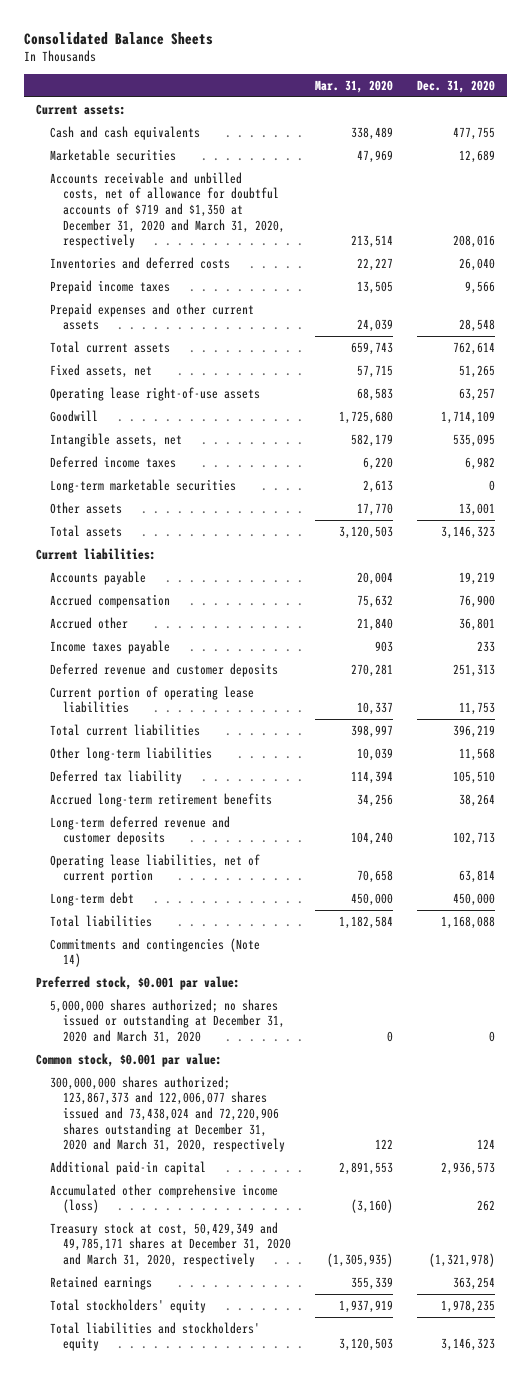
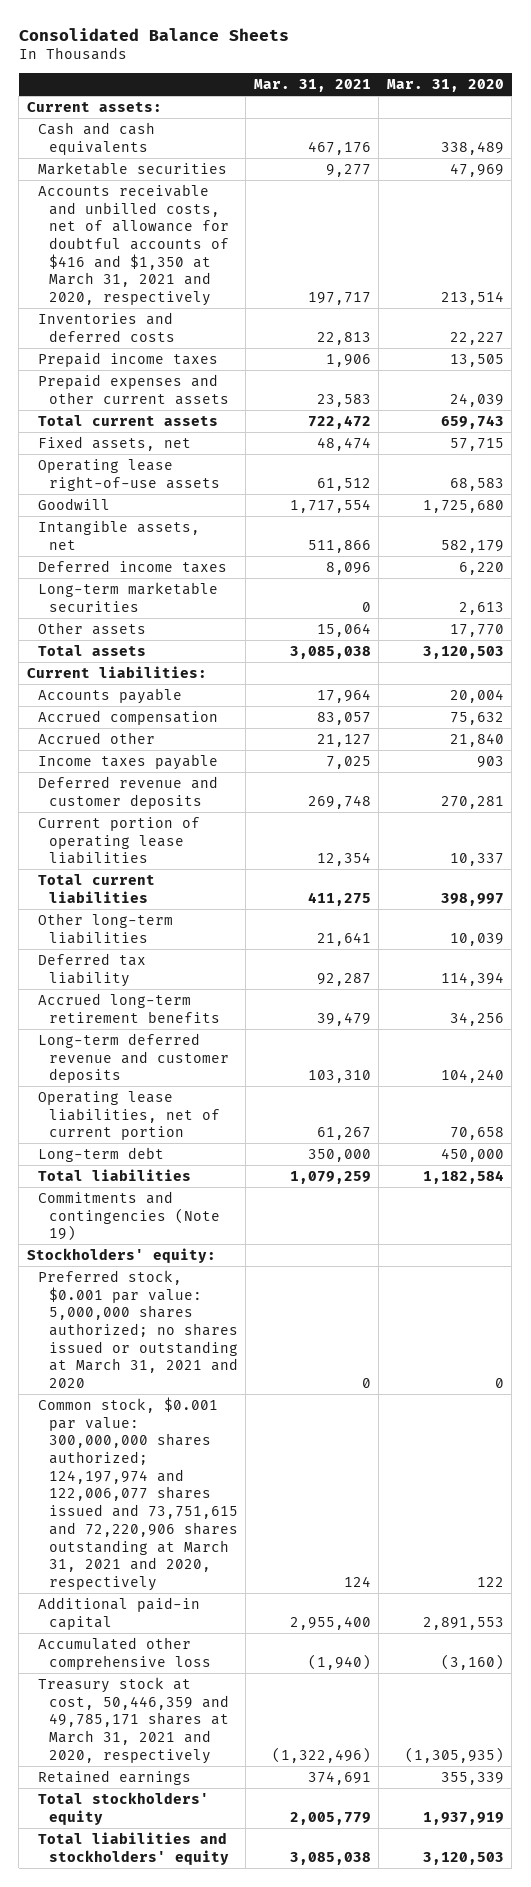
- | Mar. 31, 2020 | Dec. 31, 2020
+ | Mar. 31, 2021 | Mar. 31, 2020
- Accounts receivable and unbilled costs, net of allowance for doubtful accounts of $719 and $1,350 at December 31, 2020 and March 31, 2020, respectively | 213,514 | 208,016
+ Accounts receivable and unbilled costs, net of allowance for doubtful accounts of $416 and $1,350 at March 31, 2021 and 2020, respectively | 197,717 | 213,514
- Commitments and contingencies (Note 14)
- Preferred stock, $0.001 par value:
- 5,000,000 shares authorized; no shares issued or outstanding at December 31, 2020 and March 31, 2020 | 0 | 0
- Common stock, $0.001 par value:
- 300,000,000 shares authorized; 123,867,373 and 122,006,077 shares issued and 73,438,024 and 72,220,906 shares outstanding at December 31, 2020 and March 31, 2020, respectively | 122 | 124
+ Commitments and contingencies (Note 19)
+ Stockholders' equity:
+ Preferred stock, $0.001 par value: 5,000,000 shares authorized; no shares issued or outstanding at March 31, 2021 and 2020 | 0 | 0
+ Common stock, $0.001 par value: 300,000,000 shares authorized; 124,197,974 and 122,006,077 shares issued and 73,751,615 and 72,220,906 shares outstanding at March 31, 2021 and 2020, respectively | 124 | 122
- Accumulated other comprehensive income (loss) | (3,160) | 262
- Treasury stock at cost, 50,429,349 and 49,785,171 shares at December 31, 2020 and March 31, 2020, respectively | (1,305,935) | (1,321,978)
+ Accumulated other comprehensive loss | (1,940) | (3,160)
+ Treasury stock at cost, 50,446,359 and 49,785,171 shares at March 31, 2021 and 2020, respectively | (1,322,496) | (1,305,935)

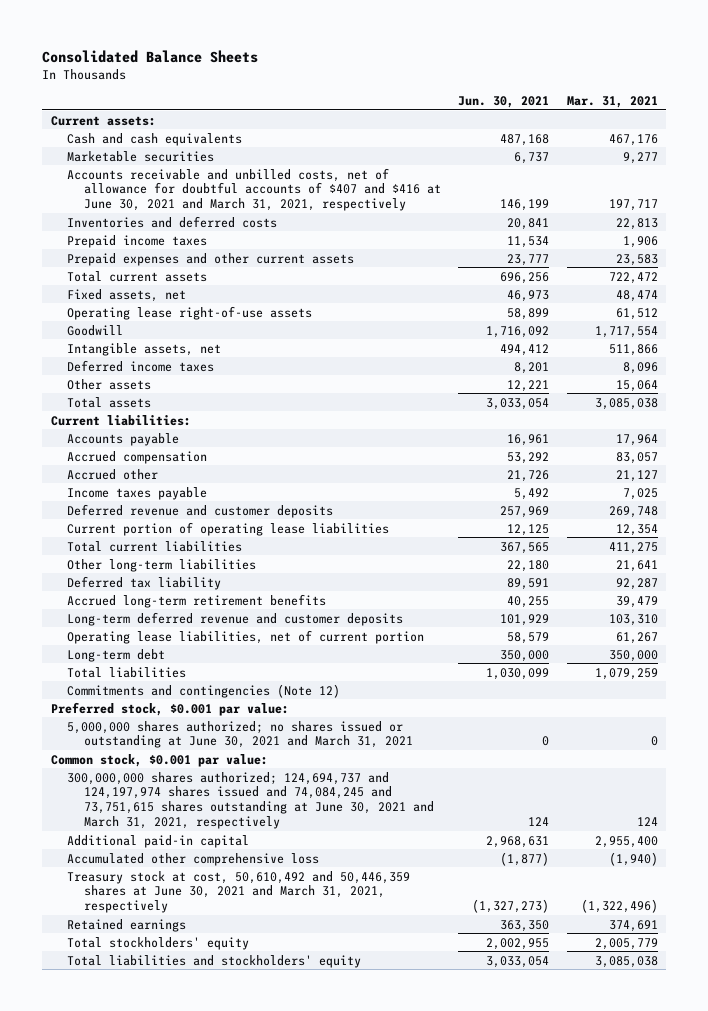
- | Mar. 31, 2021 | Mar. 31, 2020
+ | Jun. 30, 2021 | Mar. 31, 2021
- Accounts receivable and unbilled costs, net of allowance for doubtful accounts of $416 and $1,350 at March 31, 2021 and 2020, respectively | 197,717 | 213,514
+ Accounts receivable and unbilled costs, net of allowance for doubtful accounts of $407 and $416 at June 30, 2021 and March 31, 2021, respectively | 146,199 | 197,717
- Long-term marketable securities | 0 | 2,613
- Commitments and contingencies (Note 19)
- Stockholders' equity:
- Preferred stock, $0.001 par value: 5,000,000 shares authorized; no shares issued or outstanding at March 31, 2021 and 2020 | 0 | 0
- Common stock, $0.001 par value: 300,000,000 shares authorized; 124,197,974 and 122,006,077 shares issued and 73,751,615 and 72,220,906 shares outstanding at March 31, 2021 and 2020, respectively | 124 | 122
+ Commitments and contingencies (Note 12)
+ Preferred stock, $0.001 par value:
+ 5,000,000 shares authorized; no shares issued or outstanding at June 30, 2021 and March 31, 2021 | 0 | 0
+ Common stock, $0.001 par value:
+ 300,000,000 shares authorized; 124,694,737 and 124,197,974 shares issued and 74,084,245 and 73,751,615 shares outstanding at June 30, 2021 and March 31, 2021, respectively | 124 | 124
- Treasury stock at cost, 50,446,359 and 49,785,171 shares at March 31, 2021 and 2020, respectively | (1,322,496) | (1,305,935)
+ Treasury stock at cost, 50,610,492 and 50,446,359 shares at June 30, 2021 and March 31, 2021, respectively | (1,327,273) | (1,322,496)

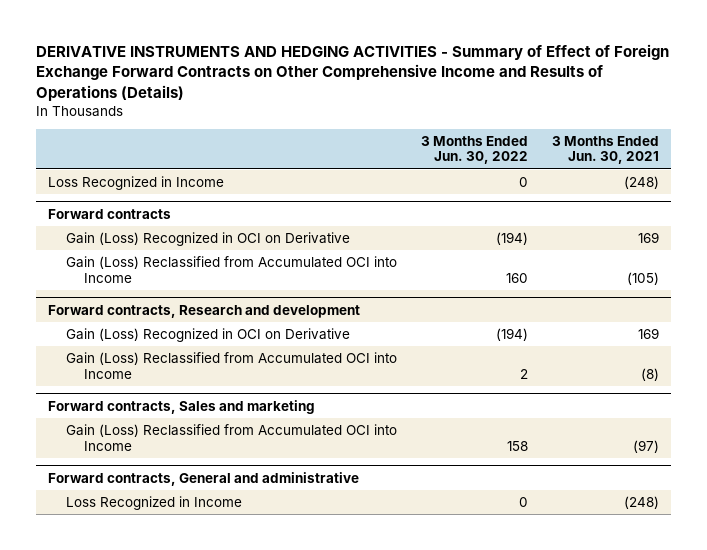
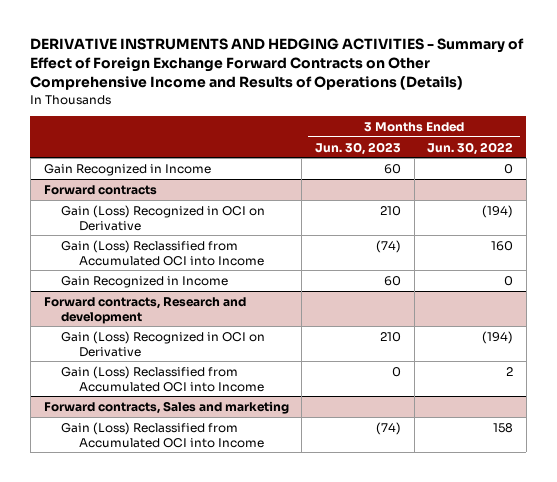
- | 3 Months Ended Jun. 30, 2022 | 3 Months Ended Jun. 30, 2021
+ | 3 Months Ended Jun. 30, 2023 | 3 Months Ended Jun. 30, 2022
- Loss Recognized in Income | 0 | (248)
+ Gain Recognized in Income | 60 | 0
@ Forward contracts
+ Gain Recognized in Income | 60 | 0
- Forward contracts, General and administrative
- Loss Recognized in Income | 0 | (248)

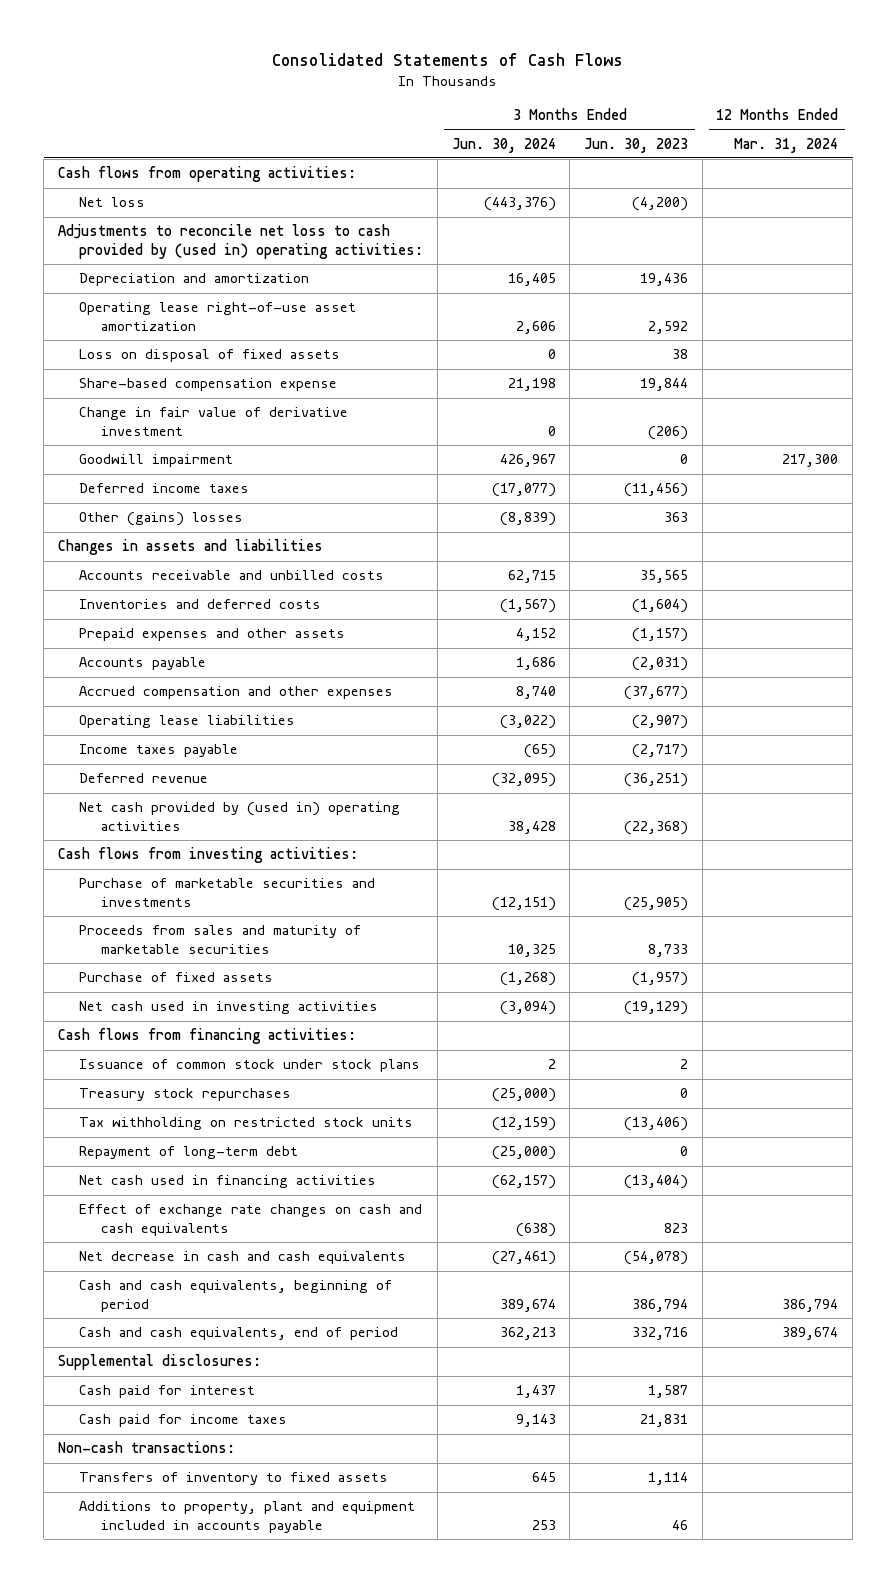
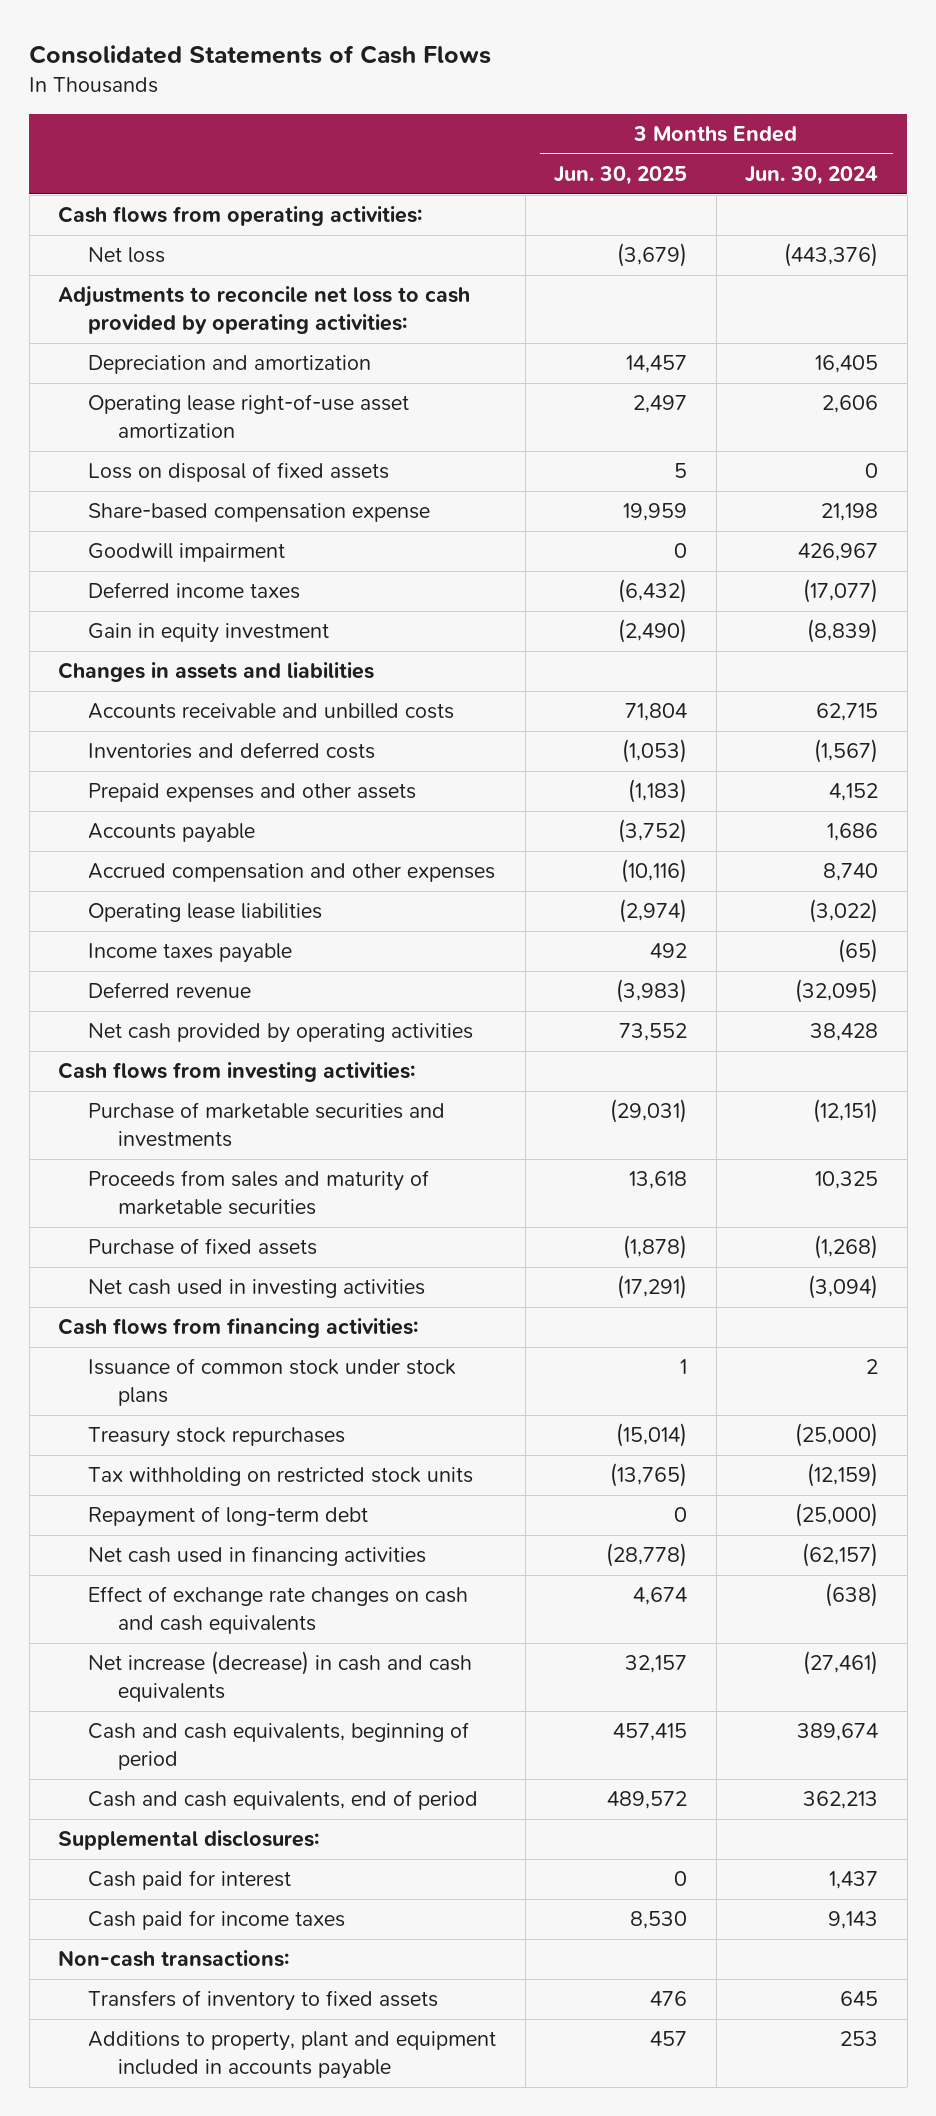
- | 3 Months Ended Jun. 30, 2024 | 3 Months Ended Jun. 30, 2023 | 12 Months Ended Mar. 31, 2024
+ | 3 Months Ended Jun. 30, 2025 | 3 Months Ended Jun. 30, 2024
- Adjustments to reconcile net loss to cash provided by (used in) operating activities:
+ Adjustments to reconcile net loss to cash provided by operating activities:
- Change in fair value of derivative investment | 0 | (206) |
- Other (gains) losses | (8,839) | 363 |
+ Gain in equity investment | (2,490) | (8,839)
- Net cash provided by (used in) operating activities | 38,428 | (22,368) |
+ Net cash provided by operating activities | 73,552 | 38,428
- Net decrease in cash and cash equivalents | (27,461) | (54,078) |
+ Net increase (decrease) in cash and cash equivalents | 32,157 | (27,461)

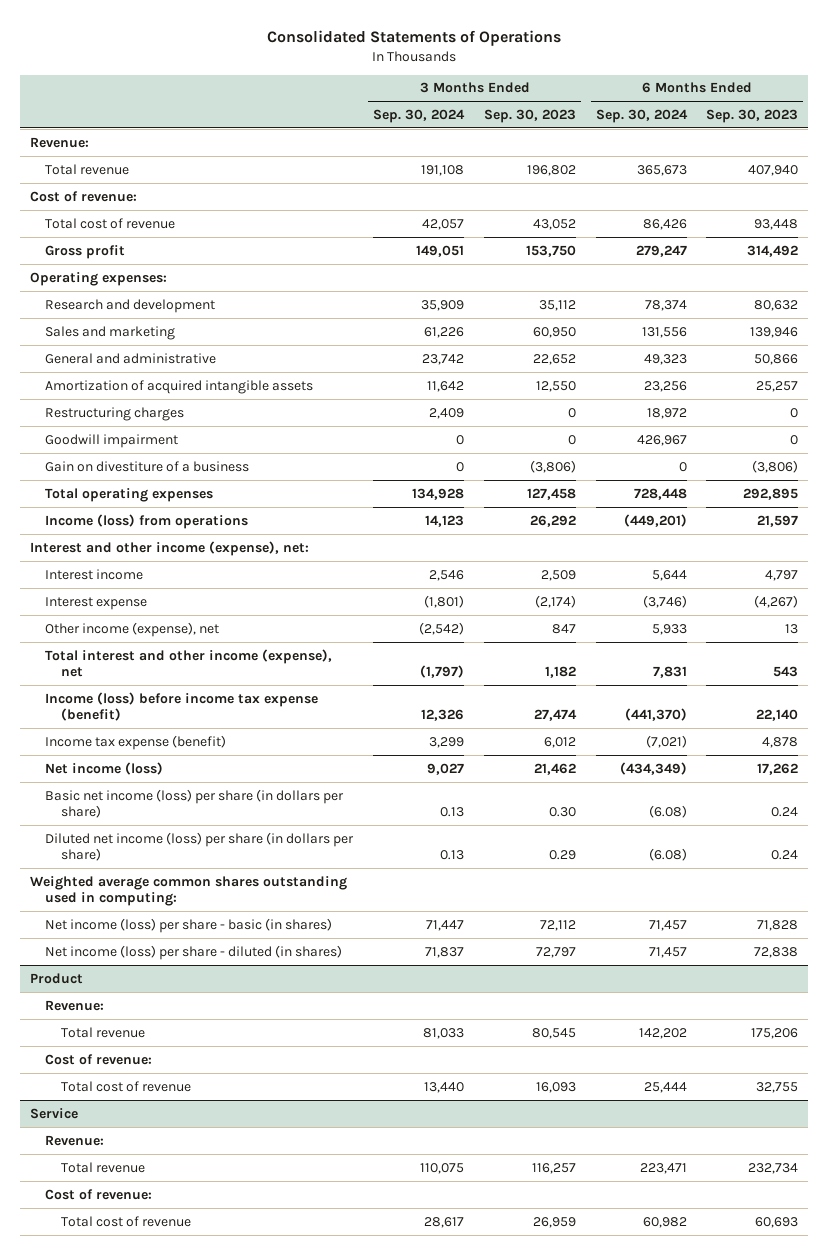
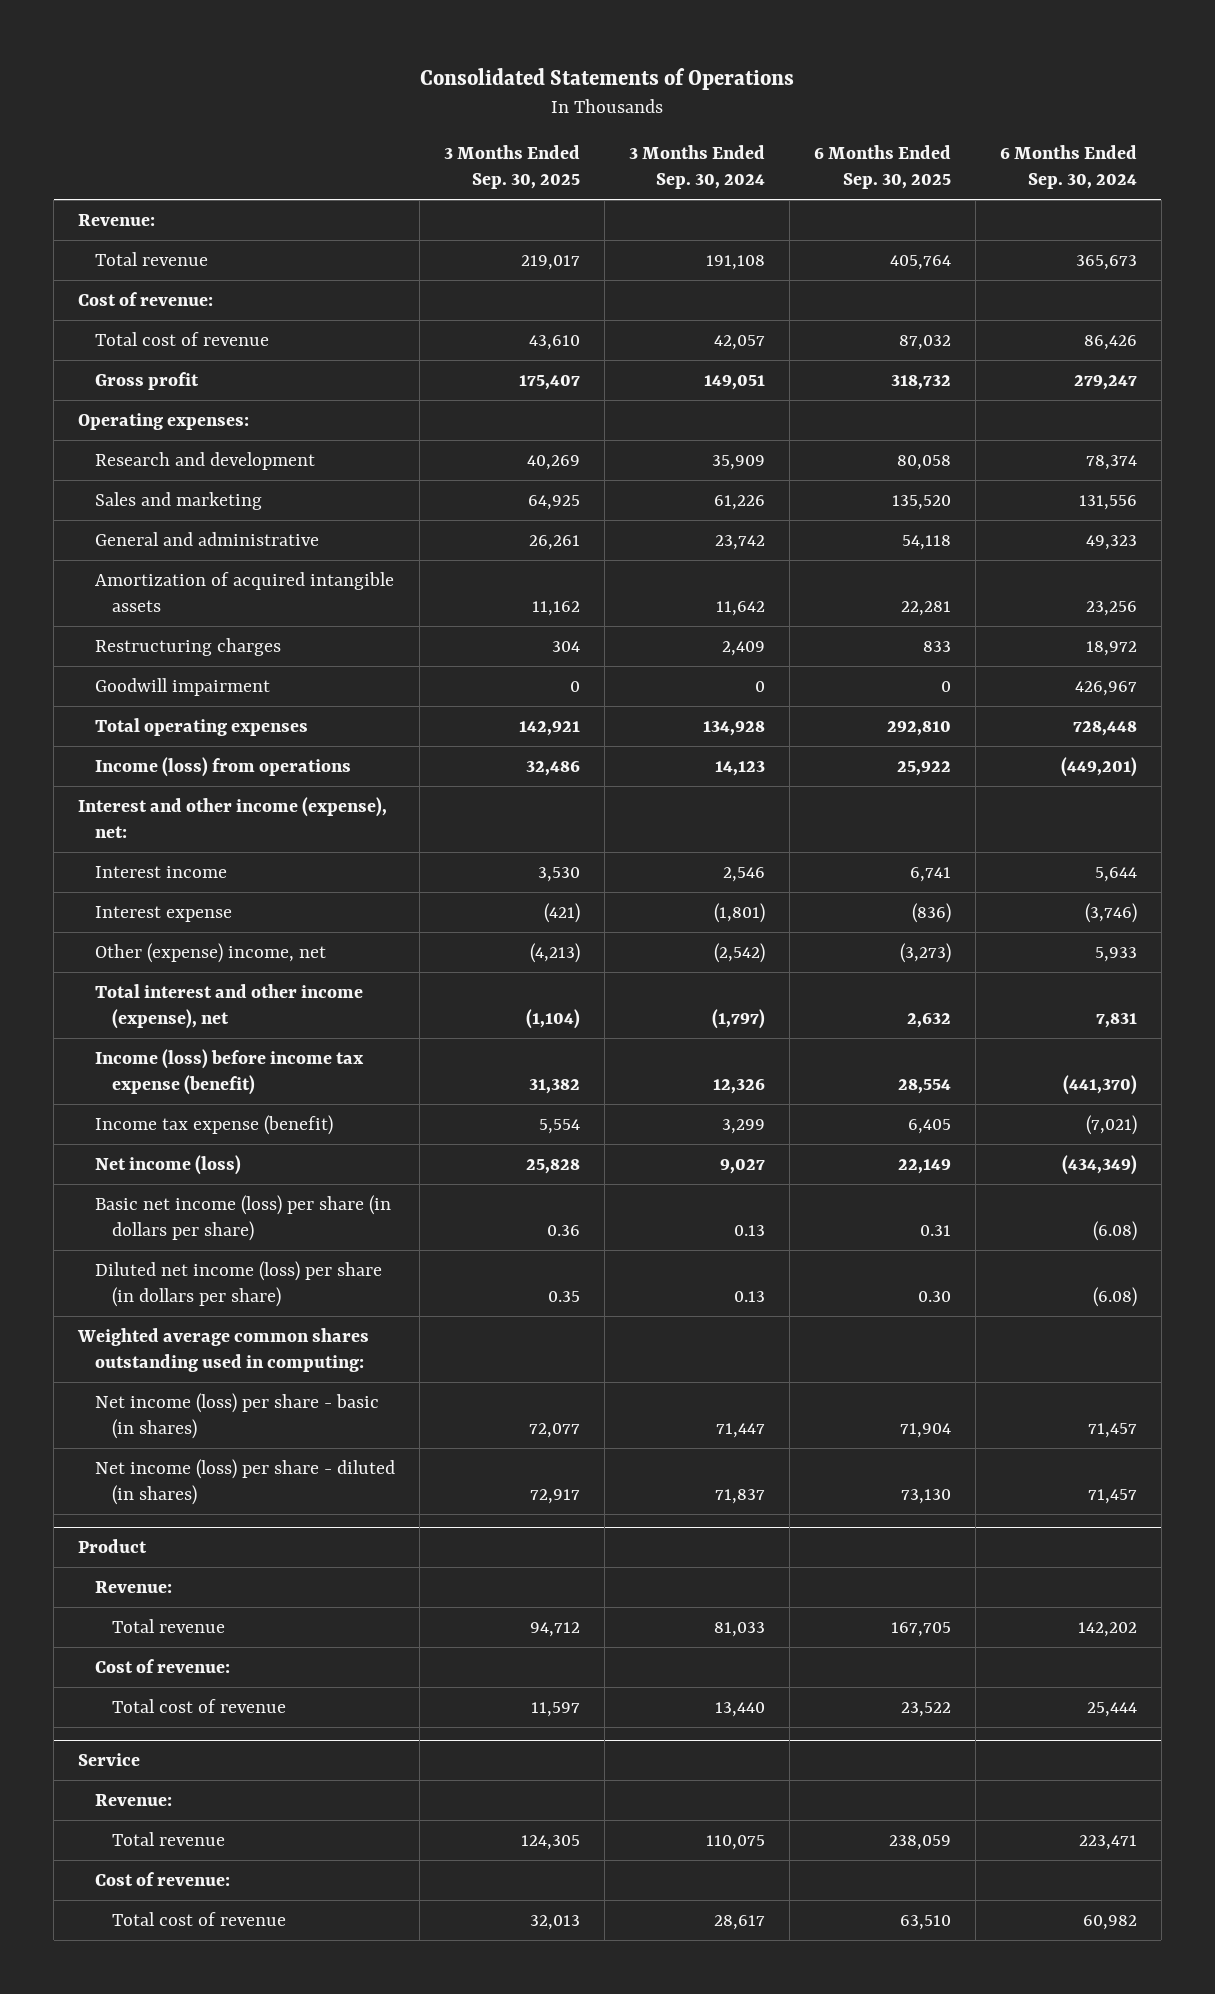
- | 3 Months Ended Sep. 30, 2024 | 3 Months Ended Sep. 30, 2023 | 6 Months Ended Sep. 30, 2024 | 6 Months Ended Sep. 30, 2023
+ | 3 Months Ended Sep. 30, 2025 | 3 Months Ended Sep. 30, 2024 | 6 Months Ended Sep. 30, 2025 | 6 Months Ended Sep. 30, 2024
- Gain on divestiture of a business | 0 | (3,806) | 0 | (3,806)
- Other income (expense), net | (2,542) | 847 | 5,933 | 13
+ Other (expense) income, net | (4,213) | (2,542) | (3,273) | 5,933

